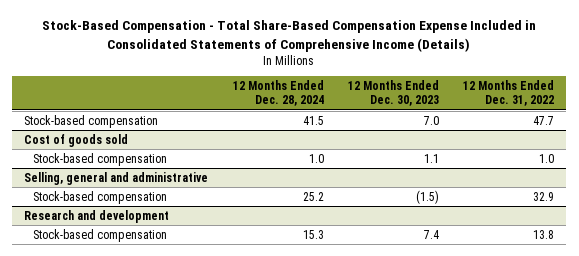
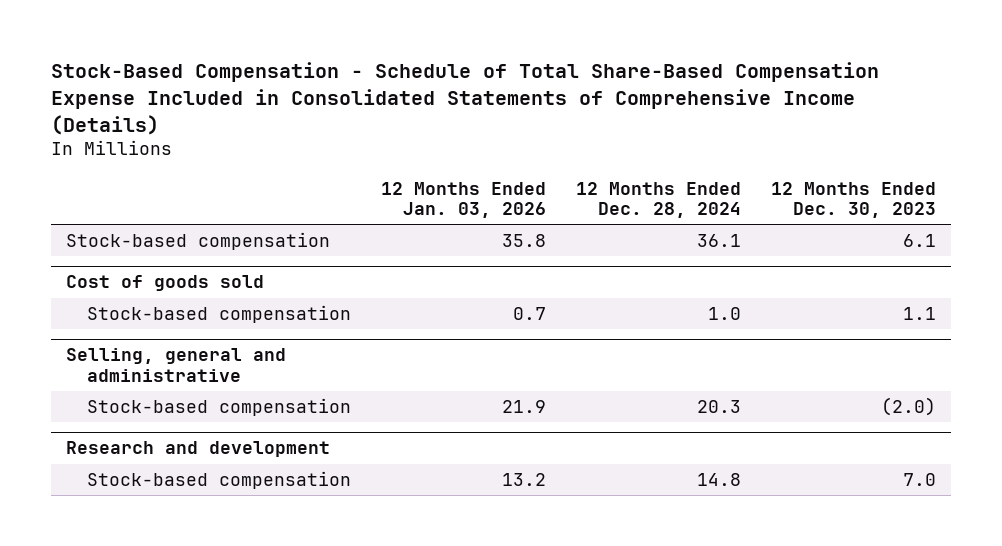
- Stock-Based Compensation - Total Share-Based Compensation Expense Included in Consolidated Statements of Comprehensive Income (Details)
+ Stock-Based Compensation - Schedule of Total Share-Based Compensation Expense Included in Consolidated Statements of Comprehensive Income (Details)
- | 12 Months Ended Dec. 28, 2024 | 12 Months Ended Dec. 30, 2023 | 12 Months Ended Dec. 31, 2022
+ | 12 Months Ended Jan. 03, 2026 | 12 Months Ended Dec. 28, 2024 | 12 Months Ended Dec. 30, 2023
- Stock-based compensation | 41.5 | 7.0 | 47.7
+ Stock-based compensation | 35.8 | 36.1 | 6.1
@ Selling, general and administrative
- Stock-based compensation | 25.2 | (1.5) | 32.9
+ Stock-based compensation | 21.9 | 20.3 | (2.0)
@ Research and development
- Stock-based compensation | 15.3 | 7.4 | 13.8
+ Stock-based compensation | 13.2 | 14.8 | 7.0

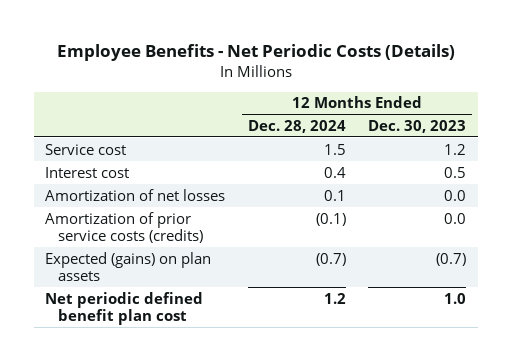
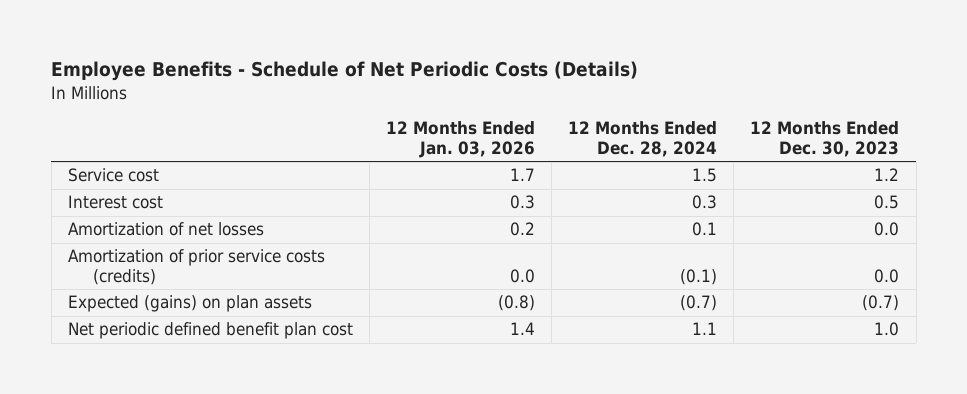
- Employee Benefits - Net Periodic Costs (Details)
+ Employee Benefits - Schedule of Net Periodic Costs (Details)
- | 12 Months Ended Dec. 28, 2024 | 12 Months Ended Dec. 30, 2023
+ | 12 Months Ended Jan. 03, 2026 | 12 Months Ended Dec. 28, 2024 | 12 Months Ended Dec. 30, 2023
- Interest cost | 0.4 | 0.5
+ Interest cost | 0.3 | 0.3 | 0.5
- Net periodic defined benefit plan cost | 1.2 | 1.0
+ Net periodic defined benefit plan cost | 1.4 | 1.1 | 1.0

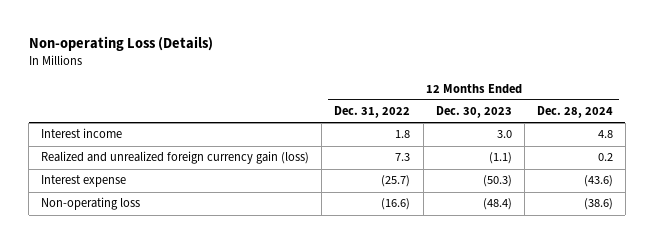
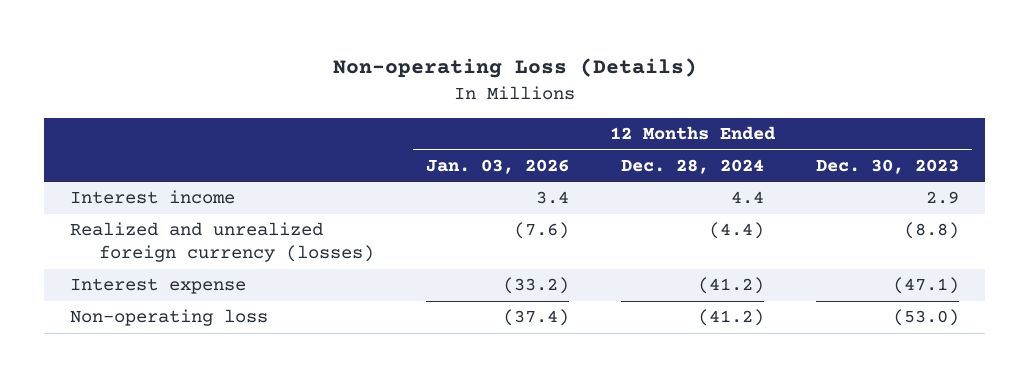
- | 12 Months Ended Dec. 31, 2022 | 12 Months Ended Dec. 30, 2023 | 12 Months Ended Dec. 28, 2024
+ | 12 Months Ended Jan. 03, 2026 | 12 Months Ended Dec. 28, 2024 | 12 Months Ended Dec. 30, 2023
- Interest income | 1.8 | 3.0 | 4.8
- Realized and unrealized foreign currency gain (loss) | 7.3 | (1.1) | 0.2
- Interest expense | (25.7) | (50.3) | (43.6)
- Non-operating loss | (16.6) | (48.4) | (38.6)
+ Interest income | 3.4 | 4.4 | 2.9
+ Realized and unrealized foreign currency (losses) | (7.6) | (4.4) | (8.8)
+ Interest expense | (33.2) | (41.2) | (47.1)
+ Non-operating loss | (37.4) | (41.2) | (53.0)

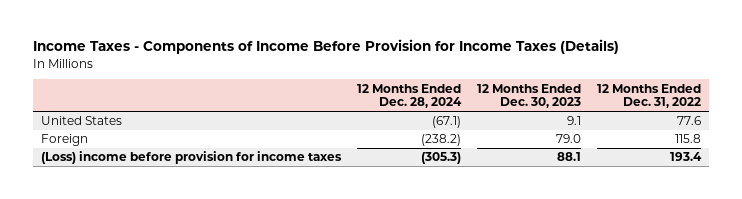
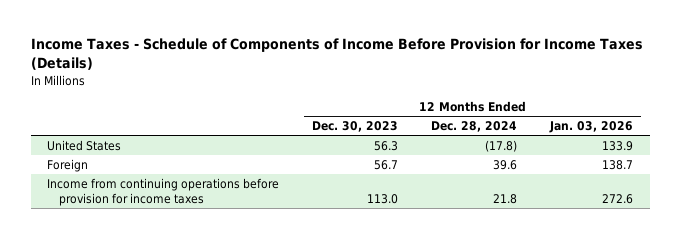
- Income Taxes - Components of Income Before Provision for Income Taxes (Details)
+ Income Taxes - Schedule of Components of Income Before Provision for Income Taxes (Details)
- | 12 Months Ended Dec. 28, 2024 | 12 Months Ended Dec. 30, 2023 | 12 Months Ended Dec. 31, 2022
+ | 12 Months Ended Dec. 30, 2023 | 12 Months Ended Dec. 28, 2024 | 12 Months Ended Jan. 03, 2026
- United States | (67.1) | 9.1 | 77.6
- Foreign | (238.2) | 79.0 | 115.8
- (Loss) income before provision for income taxes | (305.3) | 88.1 | 193.4
+ United States | 56.3 | (17.8) | 133.9
+ Foreign | 56.7 | 39.6 | 138.7
+ Income from continuing operations before provision for income taxes | 113.0 | 21.8 | 272.6

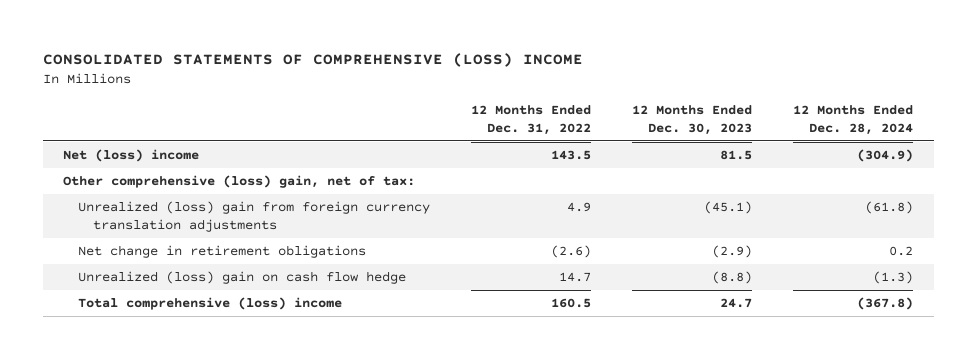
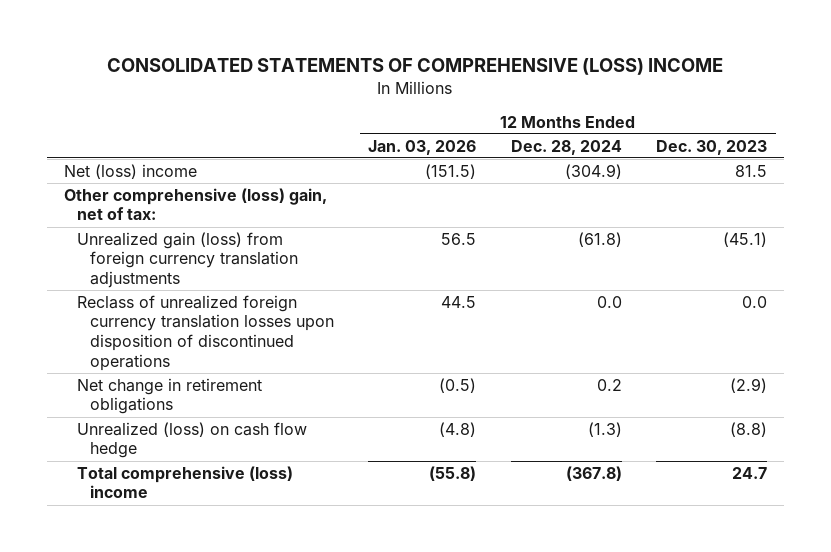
- | 12 Months Ended Dec. 31, 2022 | 12 Months Ended Dec. 30, 2023 | 12 Months Ended Dec. 28, 2024
+ | 12 Months Ended Jan. 03, 2026 | 12 Months Ended Dec. 28, 2024 | 12 Months Ended Dec. 30, 2023
- Unrealized (loss) gain from foreign currency translation adjustments | 4.9 | (45.1) | (61.8)
+ Unrealized gain (loss) from foreign currency translation adjustments | 56.5 | (61.8) | (45.1)
+ Reclass of unrealized foreign currency translation losses upon disposition of discontinued operations | 44.5 | 0.0 | 0.0
- Unrealized (loss) gain on cash flow hedge | 14.7 | (8.8) | (1.3)
+ Unrealized (loss) on cash flow hedge | (4.8) | (1.3) | (8.8)

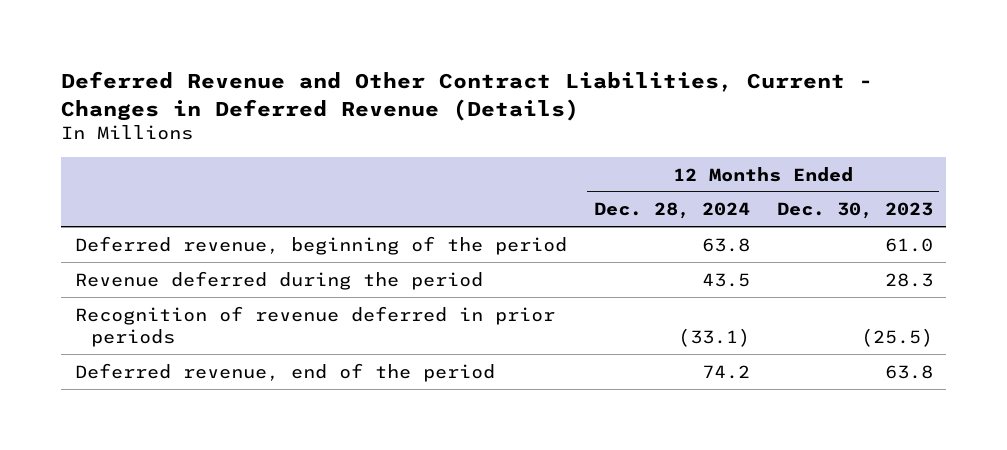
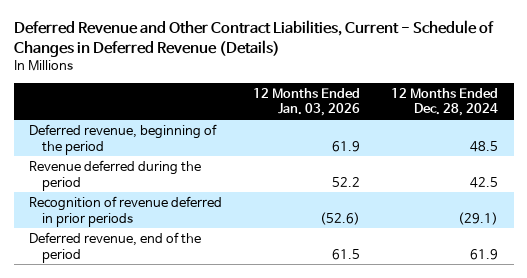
- Deferred Revenue and Other Contract Liabilities, Current - Changes in Deferred Revenue (Details)
+ Deferred Revenue and Other Contract Liabilities, Current - Schedule of Changes in Deferred Revenue (Details)
- | 12 Months Ended Dec. 28, 2024 | 12 Months Ended Dec. 30, 2023
+ | 12 Months Ended Jan. 03, 2026 | 12 Months Ended Dec. 28, 2024
- Deferred revenue, beginning of the period | 63.8 | 61.0
- Revenue deferred during the period | 43.5 | 28.3
- Recognition of revenue deferred in prior periods | (33.1) | (25.5)
- Deferred revenue, end of the period | 74.2 | 63.8
+ Deferred revenue, beginning of the period | 61.9 | 48.5
+ Revenue deferred during the period | 52.2 | 42.5
+ Recognition of revenue deferred in prior periods | (52.6) | (29.1)
+ Deferred revenue, end of the period | 61.5 | 61.9

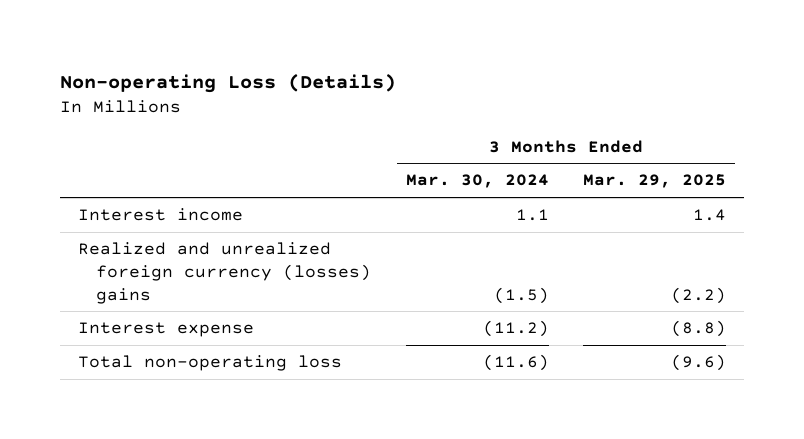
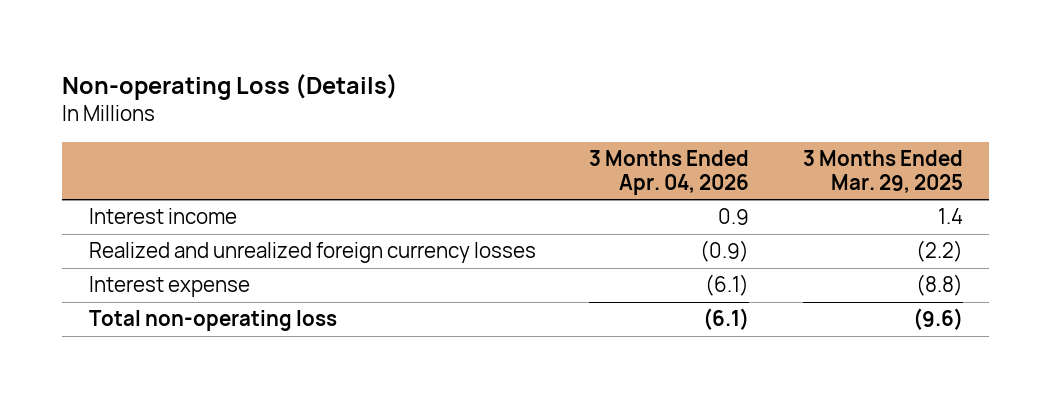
- | 3 Months Ended Mar. 30, 2024 | 3 Months Ended Mar. 29, 2025
+ | 3 Months Ended Apr. 04, 2026 | 3 Months Ended Mar. 29, 2025
- Realized and unrealized foreign currency (losses) gains | (1.5) | (2.2)
+ Realized and unrealized foreign currency losses | (0.9) | (2.2)

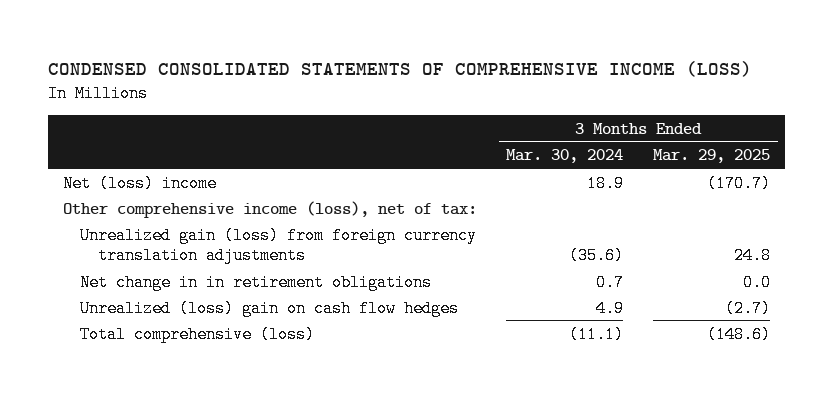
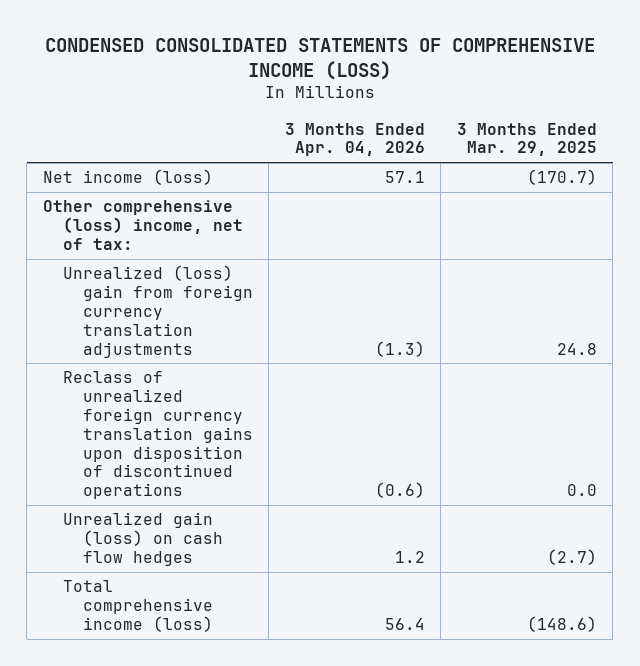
- | 3 Months Ended Mar. 30, 2024 | 3 Months Ended Mar. 29, 2025
+ | 3 Months Ended Apr. 04, 2026 | 3 Months Ended Mar. 29, 2025
- Net (loss) income | 18.9 | (170.7)
- Other comprehensive income (loss), net of tax:
- Unrealized gain (loss) from foreign currency translation adjustments | (35.6) | 24.8
- Net change in in retirement obligations | 0.7 | 0.0
- Unrealized (loss) gain on cash flow hedges | 4.9 | (2.7)
- Total comprehensive (loss) | (11.1) | (148.6)
+ Net income (loss) | 57.1 | (170.7)
+ Other comprehensive (loss) income, net of tax:
+ Unrealized (loss) gain from foreign currency translation adjustments | (1.3) | 24.8
+ Reclass of unrealized foreign currency translation gains upon disposition of discontinued operations | (0.6) | 0.0
+ Unrealized gain (loss) on cash flow hedges | 1.2 | (2.7)
+ Total comprehensive income (loss) | 56.4 | (148.6)

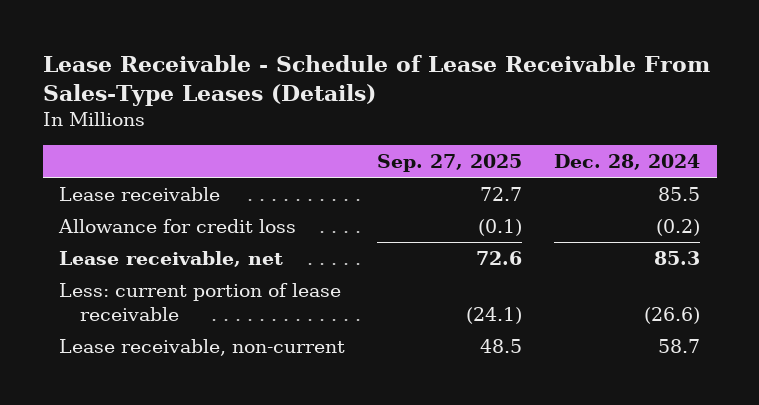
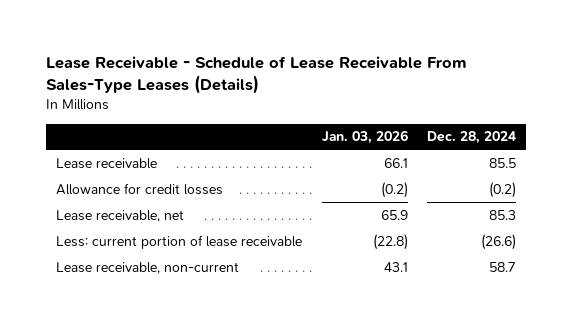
- | Sep. 27, 2025 | Dec. 28, 2024
+ | Jan. 03, 2026 | Dec. 28, 2024
- Allowance for credit loss | (0.1) | (0.2)
+ Allowance for credit losses | (0.2) | (0.2)

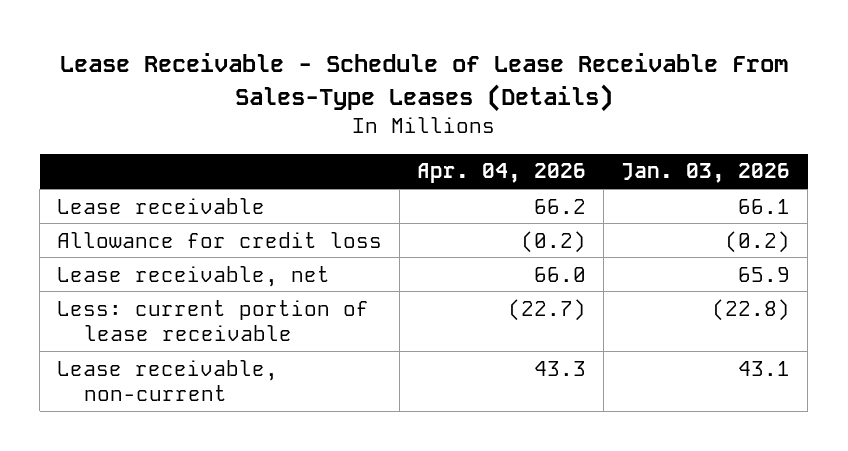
- | Jan. 03, 2026 | Dec. 28, 2024
+ | Apr. 04, 2026 | Jan. 03, 2026
- Allowance for credit losses | (0.2) | (0.2)
+ Allowance for credit loss | (0.2) | (0.2)

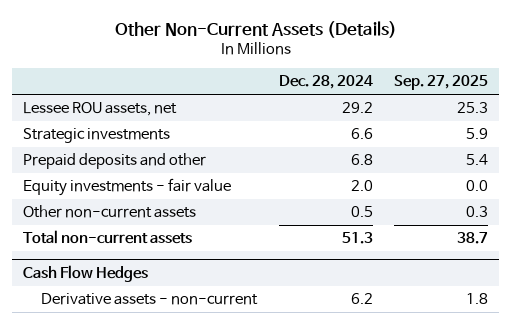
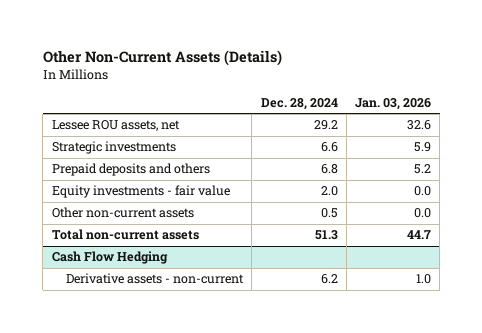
- | Dec. 28, 2024 | Sep. 27, 2025
+ | Dec. 28, 2024 | Jan. 03, 2026
- Prepaid deposits and other | 6.8 | 5.4
+ Prepaid deposits and others | 6.8 | 5.2
- Cash Flow Hedges
+ Cash Flow Hedging

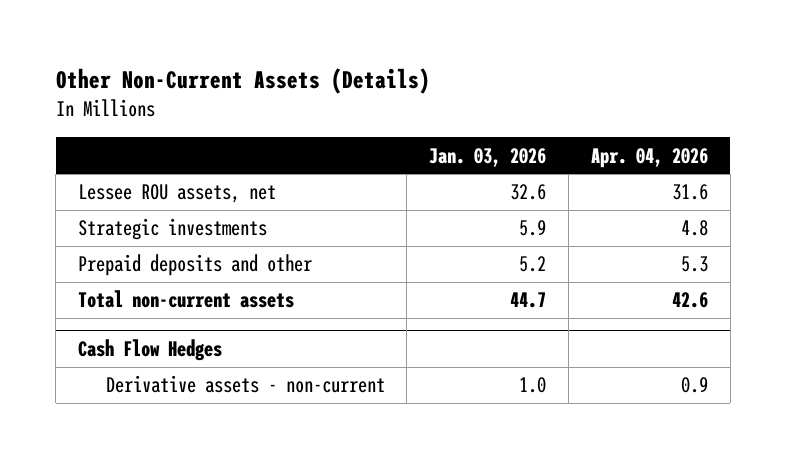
- | Dec. 28, 2024 | Jan. 03, 2026
+ | Jan. 03, 2026 | Apr. 04, 2026
- Prepaid deposits and others | 6.8 | 5.2
- Equity investments - fair value | 2.0 | 0.0
- Other non-current assets | 0.5 | 0.0
+ Prepaid deposits and other | 5.2 | 5.3
- Cash Flow Hedging
+ Cash Flow Hedges

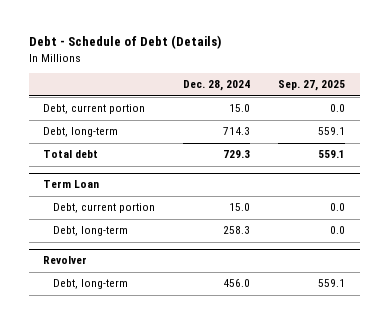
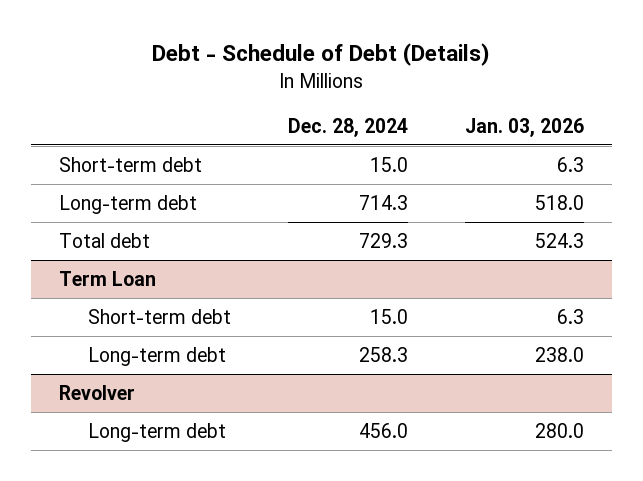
- | Dec. 28, 2024 | Sep. 27, 2025
+ | Dec. 28, 2024 | Jan. 03, 2026
- Debt, current portion | 15.0 | 0.0
- Debt, long-term | 714.3 | 559.1
+ Short-term debt | 15.0 | 6.3
+ Long-term debt | 714.3 | 518.0
@ Term Loan
- Debt, current portion | 15.0 | 0.0
- Debt, long-term | 258.3 | 0.0
+ Short-term debt | 15.0 | 6.3
+ Long-term debt | 258.3 | 238.0
@ Revolver
- Debt, long-term | 456.0 | 559.1
+ Long-term debt | 456.0 | 280.0

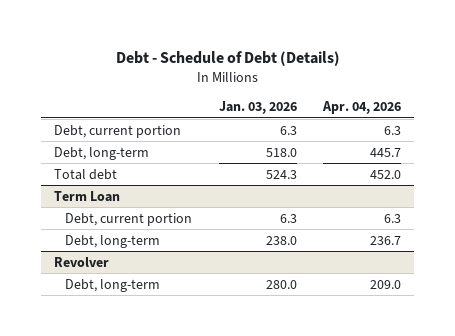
- | Dec. 28, 2024 | Jan. 03, 2026
+ | Jan. 03, 2026 | Apr. 04, 2026
- Short-term debt | 15.0 | 6.3
- Long-term debt | 714.3 | 518.0
+ Debt, current portion | 6.3 | 6.3
+ Debt, long-term | 518.0 | 445.7
@ Term Loan
- Short-term debt | 15.0 | 6.3
- Long-term debt | 258.3 | 238.0
+ Debt, current portion | 6.3 | 6.3
+ Debt, long-term | 238.0 | 236.7
@ Revolver
- Long-term debt | 456.0 | 280.0
+ Debt, long-term | 280.0 | 209.0

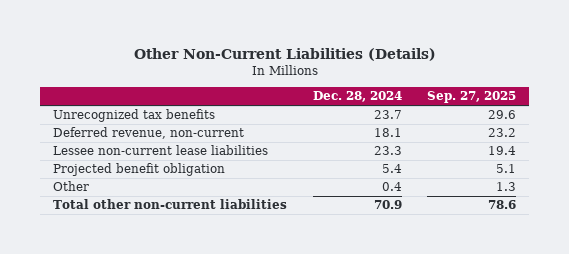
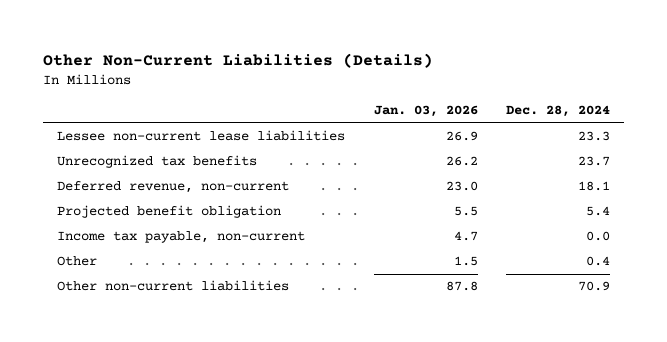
- | Dec. 28, 2024 | Sep. 27, 2025
+ | Jan. 03, 2026 | Dec. 28, 2024
moved up: Lessee non-current lease liabilities | 26.9 | 23.3
+ Income tax payable, non-current | 4.7 | 0.0
- Total other non-current liabilities | 70.9 | 78.6
+ Other non-current liabilities | 87.8 | 70.9

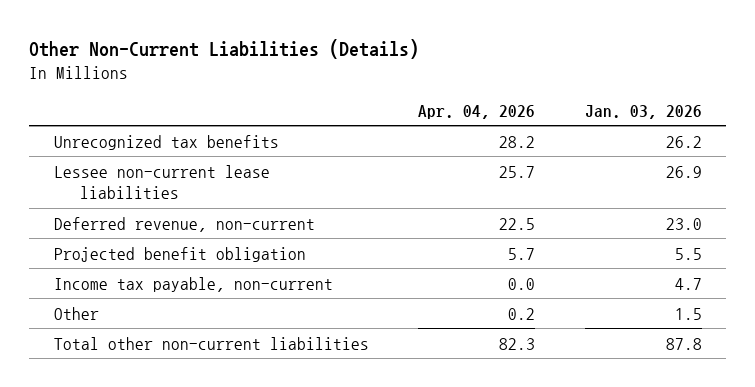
- | Jan. 03, 2026 | Dec. 28, 2024
+ | Apr. 04, 2026 | Jan. 03, 2026
moved down: Lessee non-current lease liabilities | 25.7 | 26.9
- Other non-current liabilities | 87.8 | 70.9
+ Total other non-current liabilities | 82.3 | 87.8

